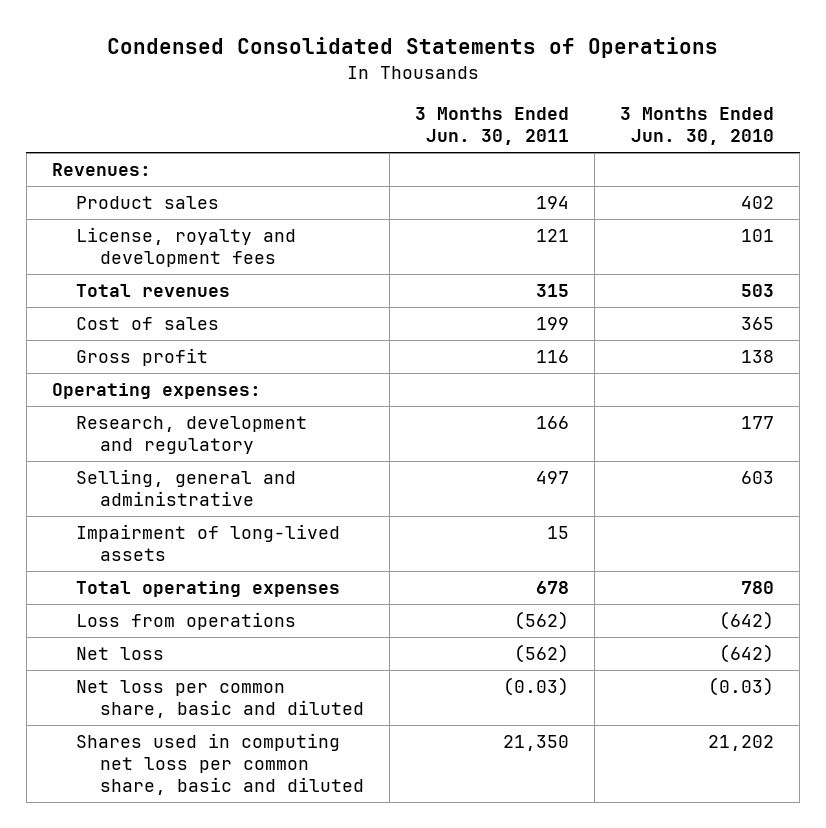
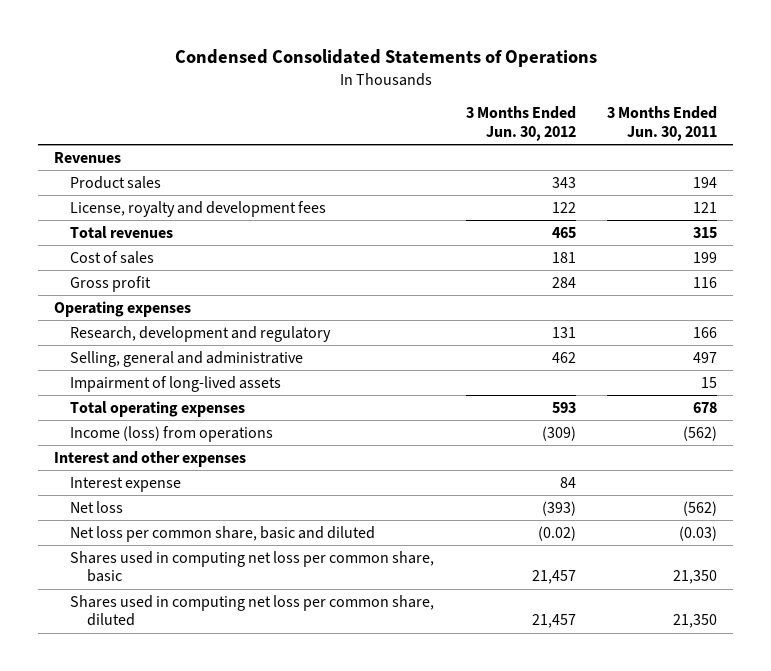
- | 3 Months Ended Jun. 30, 2011 | 3 Months Ended Jun. 30, 2010
+ | 3 Months Ended Jun. 30, 2012 | 3 Months Ended Jun. 30, 2011
- Revenues:
+ Revenues
- Operating expenses:
+ Operating expenses
- Loss from operations | (562) | (642)
+ Income (loss) from operations | (309) | (562)
+ Interest and other expenses
+ Interest expense | 84 |
- Shares used in computing net loss per common share, basic and diluted | 21,350 | 21,202
+ Shares used in computing net loss per common share, basic | 21,457 | 21,350
+ Shares used in computing net loss per common share, diluted | 21,457 | 21,350

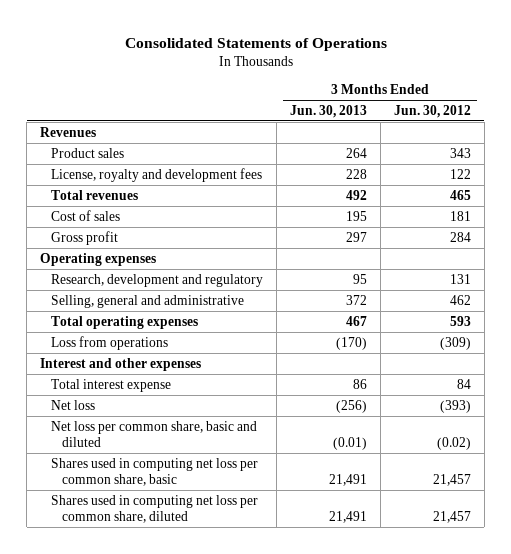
- Condensed Consolidated Statements of Operations
+ Consolidated Statements of Operations
- | 3 Months Ended Jun. 30, 2012 | 3 Months Ended Jun. 30, 2011
+ | 3 Months Ended Jun. 30, 2013 | 3 Months Ended Jun. 30, 2012
- Impairment of long-lived assets | | 15
- Income (loss) from operations | (309) | (562)
+ Loss from operations | (170) | (309)
- Interest expense | 84 |
+ Total interest expense | 86 | 84

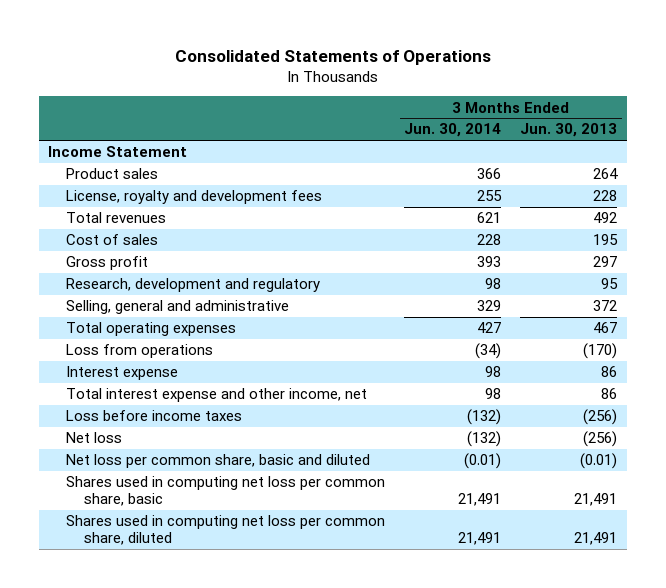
- | 3 Months Ended Jun. 30, 2013 | 3 Months Ended Jun. 30, 2012
+ | 3 Months Ended Jun. 30, 2014 | 3 Months Ended Jun. 30, 2013
- Revenues
+ Income Statement
- Operating expenses
- Interest and other expenses
- Total interest expense | 86 | 84
+ Interest expense | 98 | 86
+ Total interest expense and other income, net | 98 | 86
+ Loss before income taxes | (132) | (256)

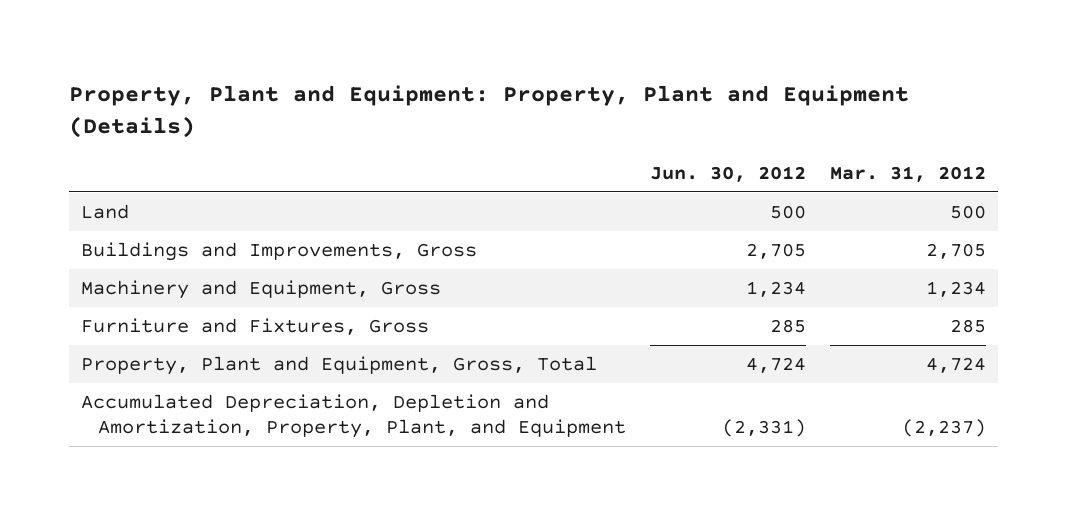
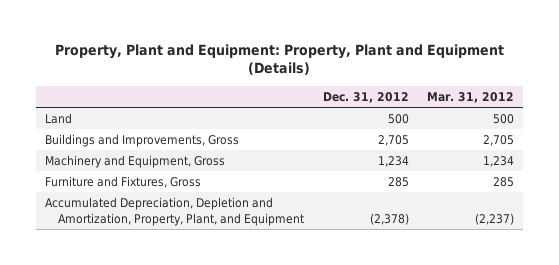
- | Jun. 30, 2012 | Mar. 31, 2012
+ | Dec. 31, 2012 | Mar. 31, 2012
- Property, Plant and Equipment, Gross, Total | 4,724 | 4,724

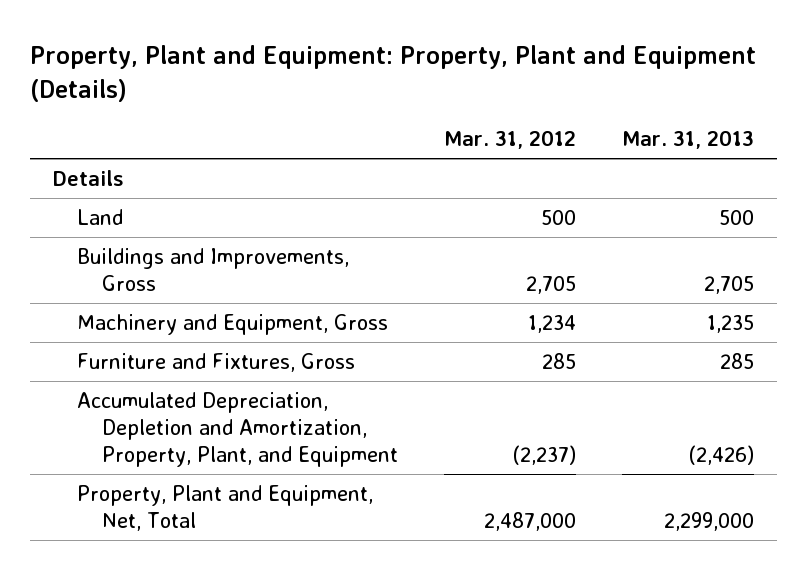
- | Dec. 31, 2012 | Mar. 31, 2012
+ | Mar. 31, 2012 | Mar. 31, 2013
+ Details
+ Property, Plant and Equipment, Net, Total | 2,487,000 | 2,299,000

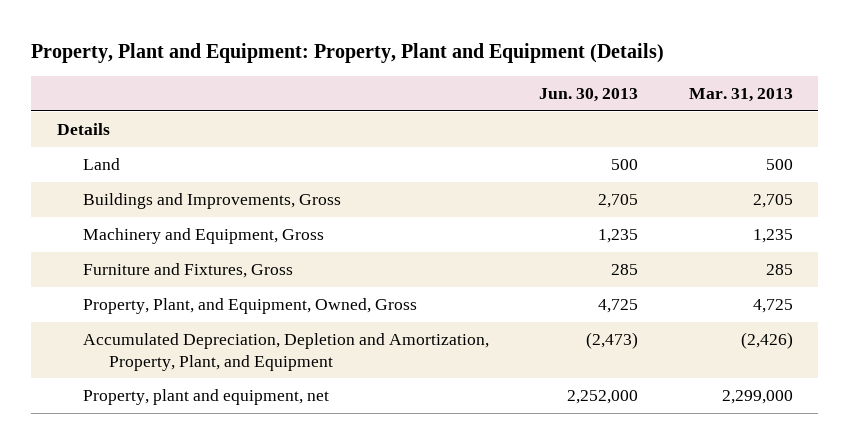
- | Mar. 31, 2012 | Mar. 31, 2013
+ | Jun. 30, 2013 | Mar. 31, 2013
+ Property, Plant, and Equipment, Owned, Gross | 4,725 | 4,725
- Property, Plant and Equipment, Net, Total | 2,487,000 | 2,299,000
+ Property, plant and equipment, net | 2,252,000 | 2,299,000

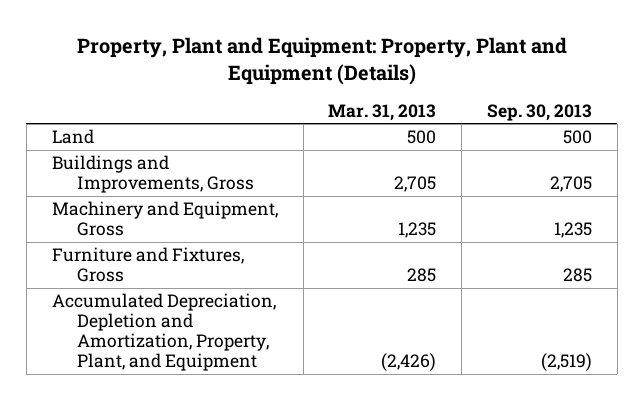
- | Jun. 30, 2013 | Mar. 31, 2013
+ | Mar. 31, 2013 | Sep. 30, 2013
- Details
- Property, Plant, and Equipment, Owned, Gross | 4,725 | 4,725
- Property, plant and equipment, net | 2,252,000 | 2,299,000

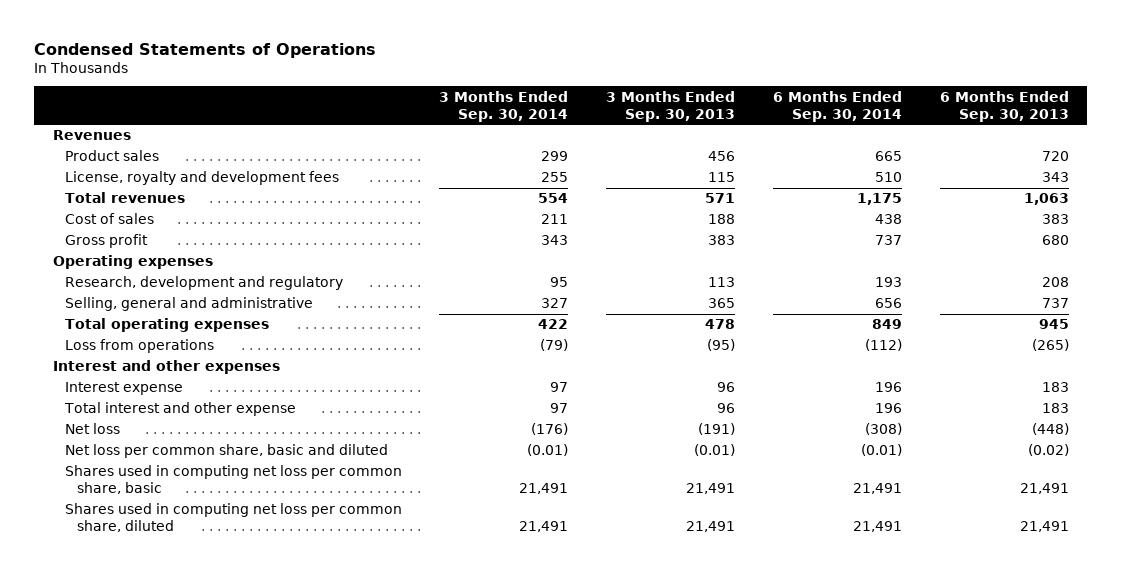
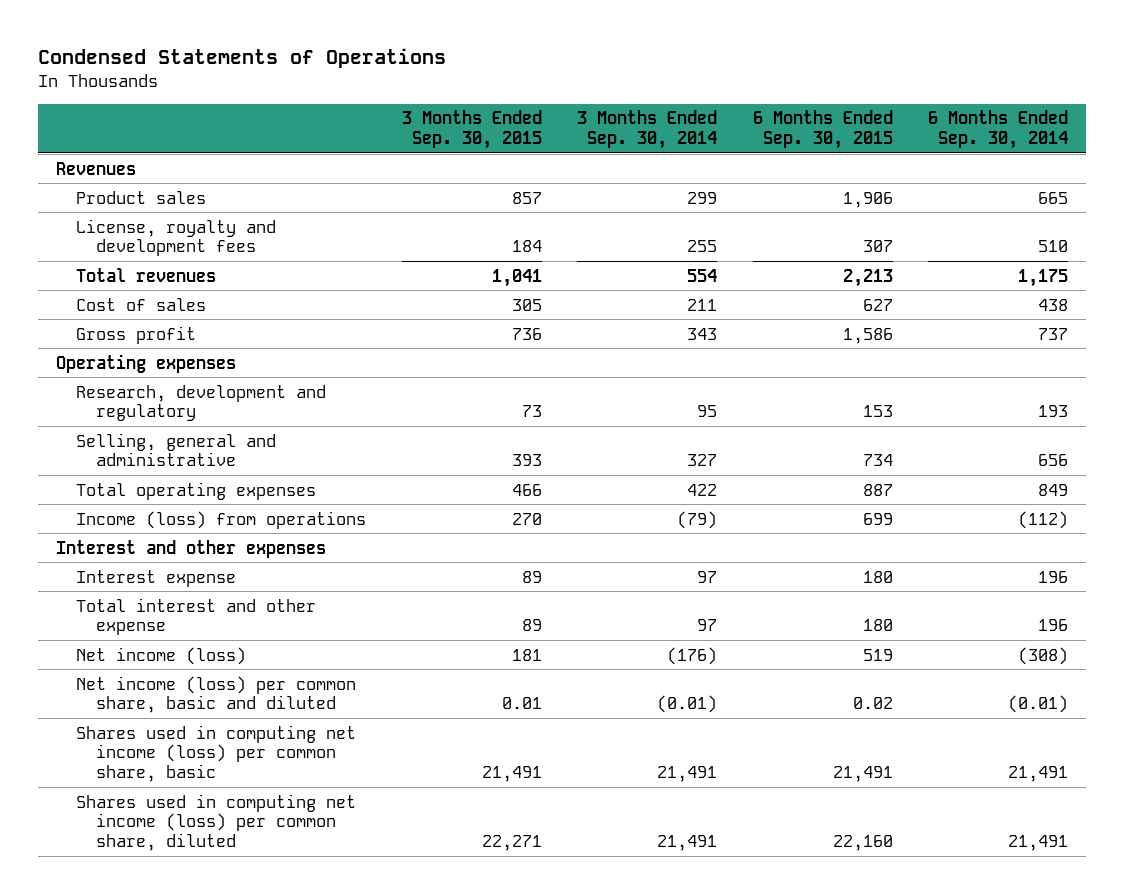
- | 3 Months Ended Sep. 30, 2014 | 3 Months Ended Sep. 30, 2013 | 6 Months Ended Sep. 30, 2014 | 6 Months Ended Sep. 30, 2013
+ | 3 Months Ended Sep. 30, 2015 | 3 Months Ended Sep. 30, 2014 | 6 Months Ended Sep. 30, 2015 | 6 Months Ended Sep. 30, 2014
- Loss from operations | (79) | (95) | (112) | (265)
+ Income (loss) from operations | 270 | (79) | 699 | (112)
- Net loss | (176) | (191) | (308) | (448)
- Net loss per common share, basic and diluted | (0.01) | (0.01) | (0.01) | (0.02)
- Shares used in computing net loss per common share, basic | 21,491 | 21,491 | 21,491 | 21,491
- Shares used in computing net loss per common share, diluted | 21,491 | 21,491 | 21,491 | 21,491
+ Net income (loss) | 181 | (176) | 519 | (308)
+ Net income (loss) per common share, basic and diluted | 0.01 | (0.01) | 0.02 | (0.01)
+ Shares used in computing net income (loss) per common share, basic | 21,491 | 21,491 | 21,491 | 21,491
+ Shares used in computing net income (loss) per common share, diluted | 22,271 | 21,491 | 22,160 | 21,491

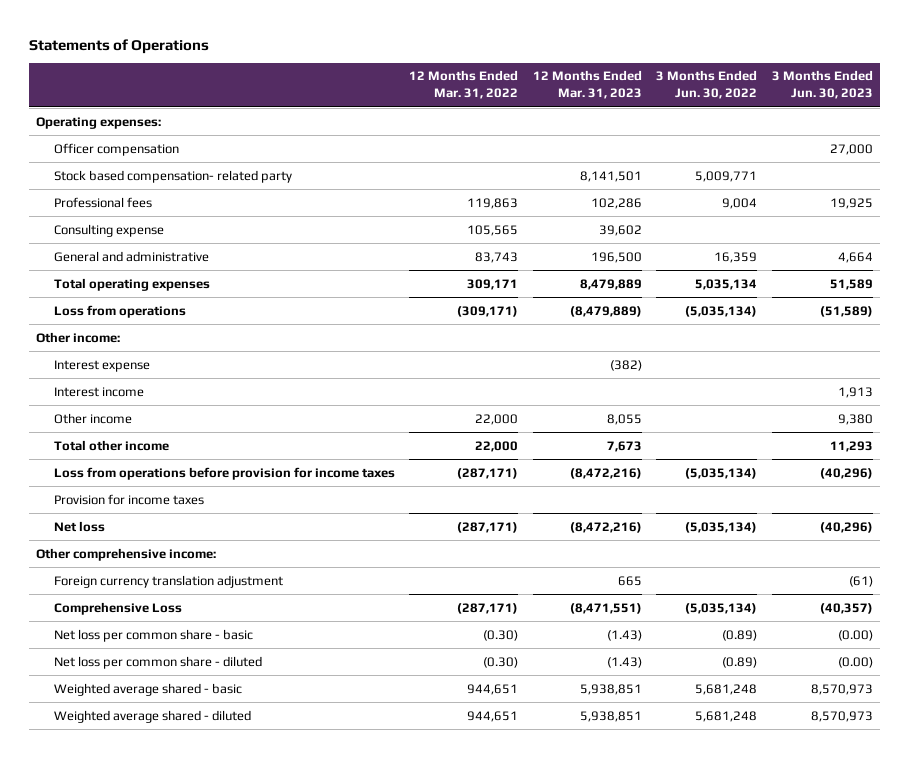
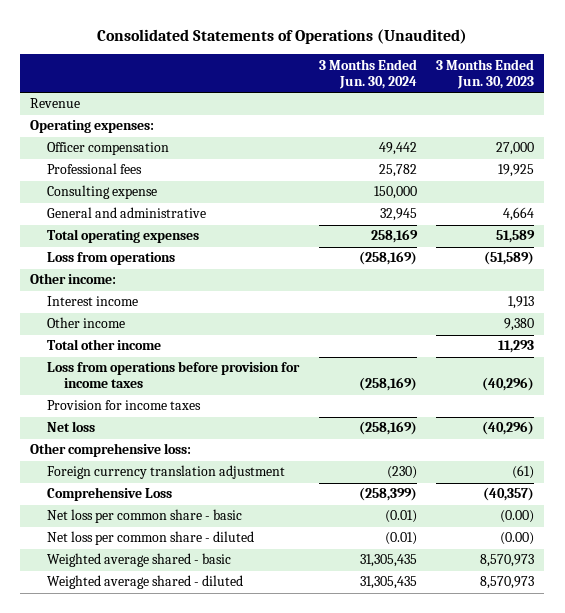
- Statements of Operations
+ Consolidated Statements of Operations (Unaudited)
- | 12 Months Ended Mar. 31, 2022 | 12 Months Ended Mar. 31, 2023 | 3 Months Ended Jun. 30, 2022 | 3 Months Ended Jun. 30, 2023
+ | 3 Months Ended Jun. 30, 2024 | 3 Months Ended Jun. 30, 2023
+ Revenue
- Stock based compensation- related party | | 8,141,501 | 5,009,771 |
- Interest expense | | (382) | |
- Other comprehensive income:
+ Other comprehensive loss:

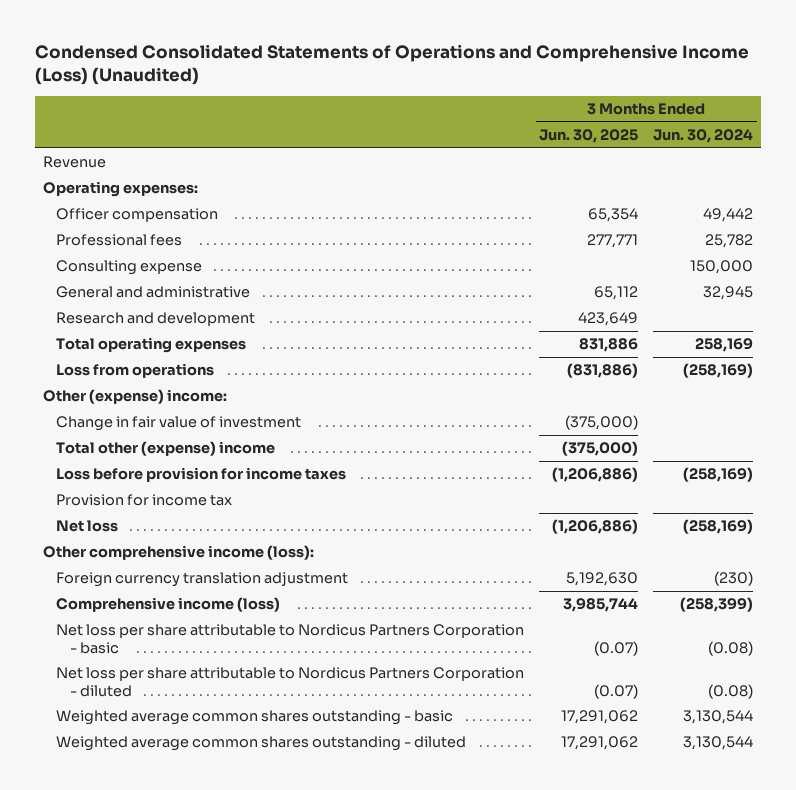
- Consolidated Statements of Operations (Unaudited)
+ Condensed Consolidated Statements of Operations and Comprehensive Income (Loss) (Unaudited)
- | 3 Months Ended Jun. 30, 2024 | 3 Months Ended Jun. 30, 2023
+ | 3 Months Ended Jun. 30, 2025 | 3 Months Ended Jun. 30, 2024
+ Research and development | 423,649 |
- Other income:
- Interest income | | 1,913
- Other income | | 9,380
- Total other income | | 11,293
- Loss from operations before provision for income taxes | (258,169) | (40,296)
- Provision for income taxes
+ Other (expense) income:
+ Change in fair value of investment | (375,000) |
+ Total other (expense) income | (375,000) |
+ Loss before provision for income taxes | (1,206,886) | (258,169)
+ Provision for income tax
- Other comprehensive loss:
+ Other comprehensive income (loss):
- Comprehensive Loss | (258,399) | (40,357)
- Net loss per common share - basic | (0.01) | (0.00)
- Net loss per common share - diluted | (0.01) | (0.00)
- Weighted average shared - basic | 31,305,435 | 8,570,973
- Weighted average shared - diluted | 31,305,435 | 8,570,973
+ Comprehensive income (loss) | 3,985,744 | (258,399)
+ Net loss per share attributable to Nordicus Partners Corporation - basic | (0.07) | (0.08)
+ Net loss per share attributable to Nordicus Partners Corporation - diluted | (0.07) | (0.08)
+ Weighted average common shares outstanding - basic | 17,291,062 | 3,130,544
+ Weighted average common shares outstanding - diluted | 17,291,062 | 3,130,544

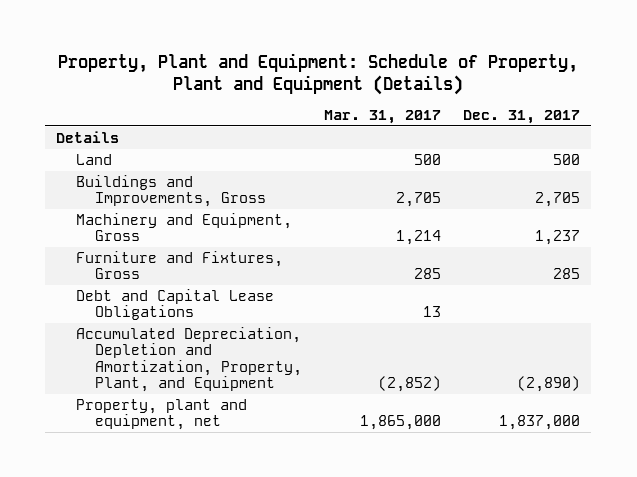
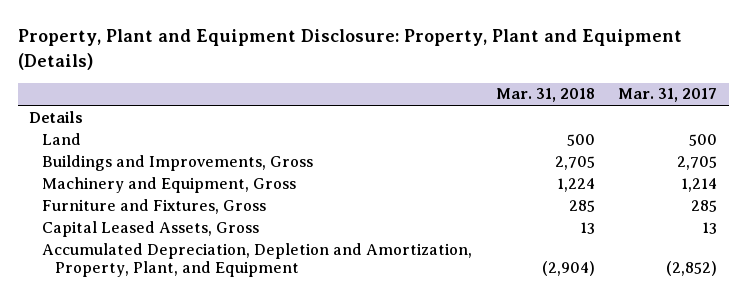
- Property, Plant and Equipment: Schedule of Property, Plant and Equipment (Details)
+ Property, Plant and Equipment Disclosure: Property, Plant and Equipment (Details)
- | Mar. 31, 2017 | Dec. 31, 2017
+ | Mar. 31, 2018 | Mar. 31, 2017
- Debt and Capital Lease Obligations | 13 |
+ Capital Leased Assets, Gross | 13 | 13
- Property, plant and equipment, net | 1,865,000 | 1,837,000

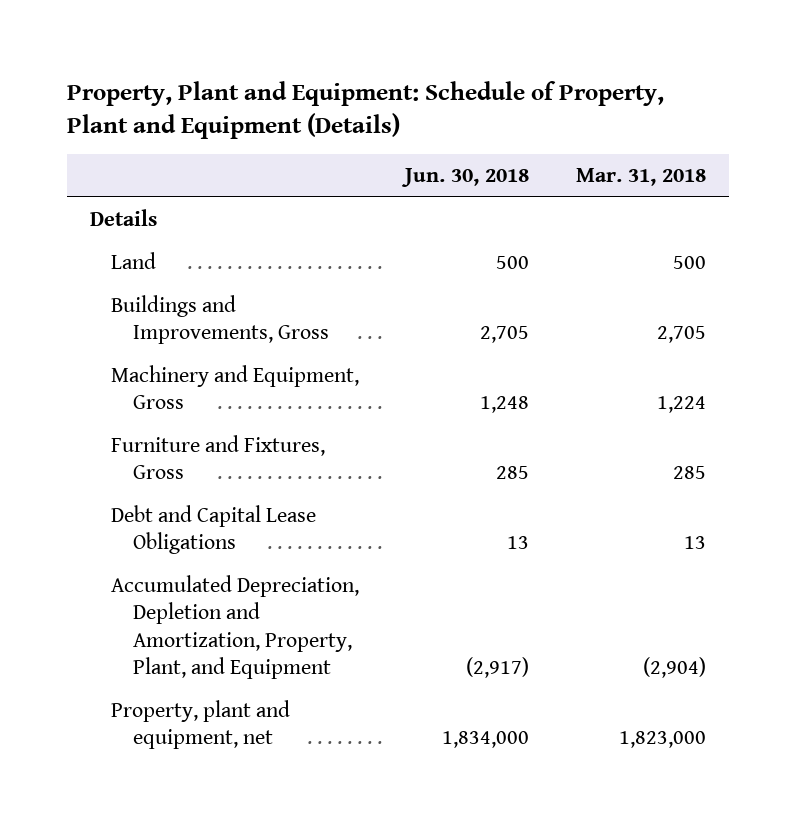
- Property, Plant and Equipment Disclosure: Property, Plant and Equipment (Details)
+ Property, Plant and Equipment: Schedule of Property, Plant and Equipment (Details)
- | Mar. 31, 2018 | Mar. 31, 2017
+ | Jun. 30, 2018 | Mar. 31, 2018
- Capital Leased Assets, Gross | 13 | 13
+ Debt and Capital Lease Obligations | 13 | 13
+ Property, plant and equipment, net | 1,834,000 | 1,823,000

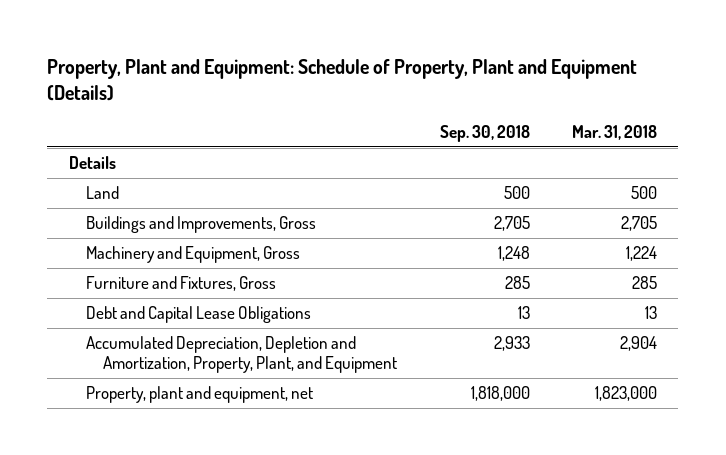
- | Jun. 30, 2018 | Mar. 31, 2018
+ | Sep. 30, 2018 | Mar. 31, 2018
- Accumulated Depreciation, Depletion and Amortization, Property, Plant, and Equipment | (2,917) | (2,904)
+ Accumulated Depreciation, Depletion and Amortization, Property, Plant, and Equipment | 2,933 | 2,904

